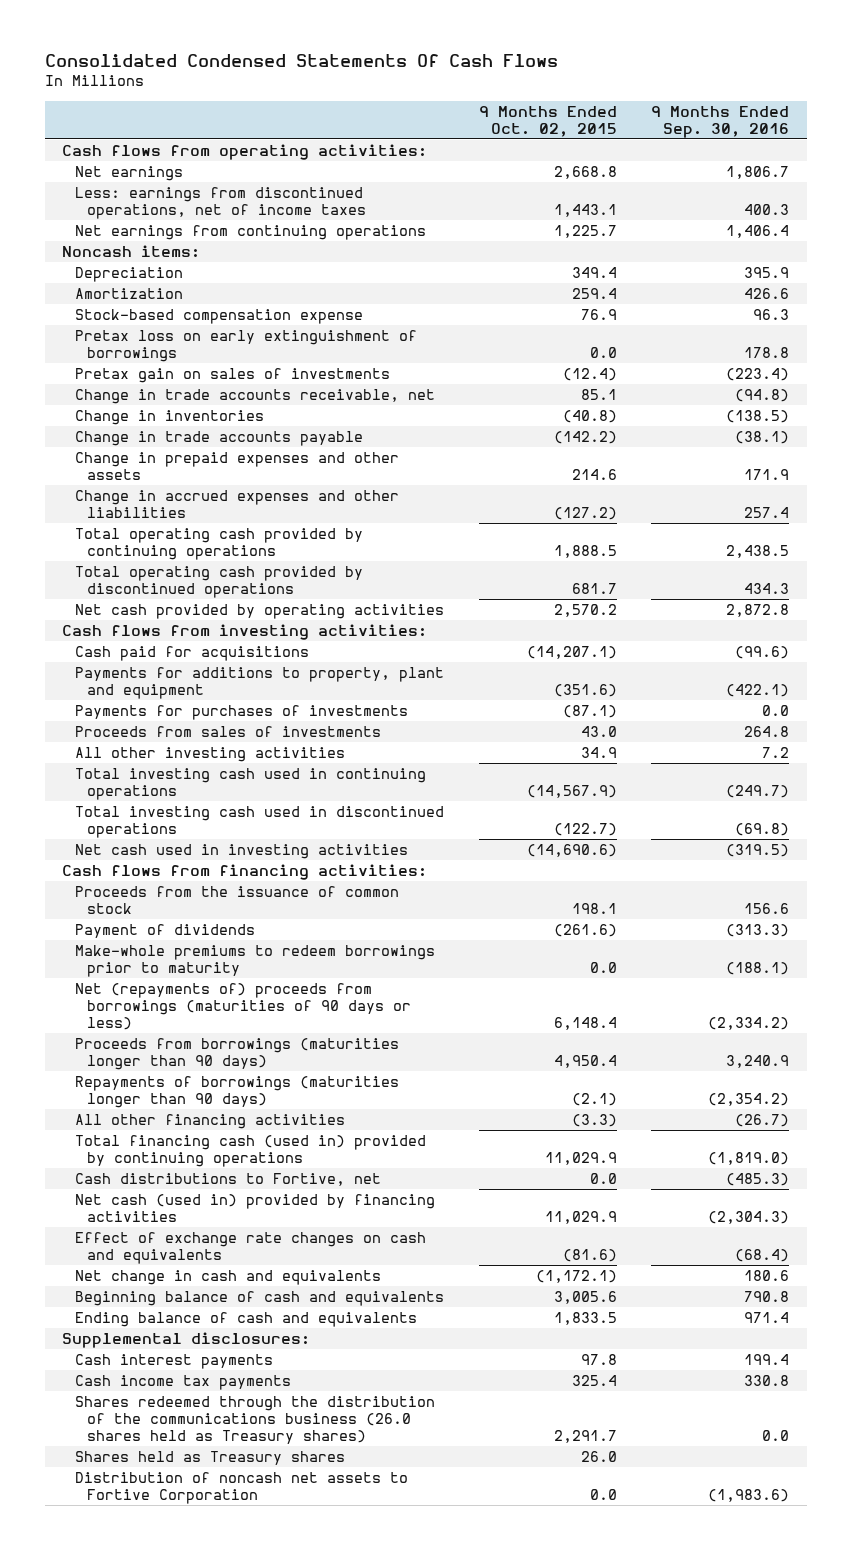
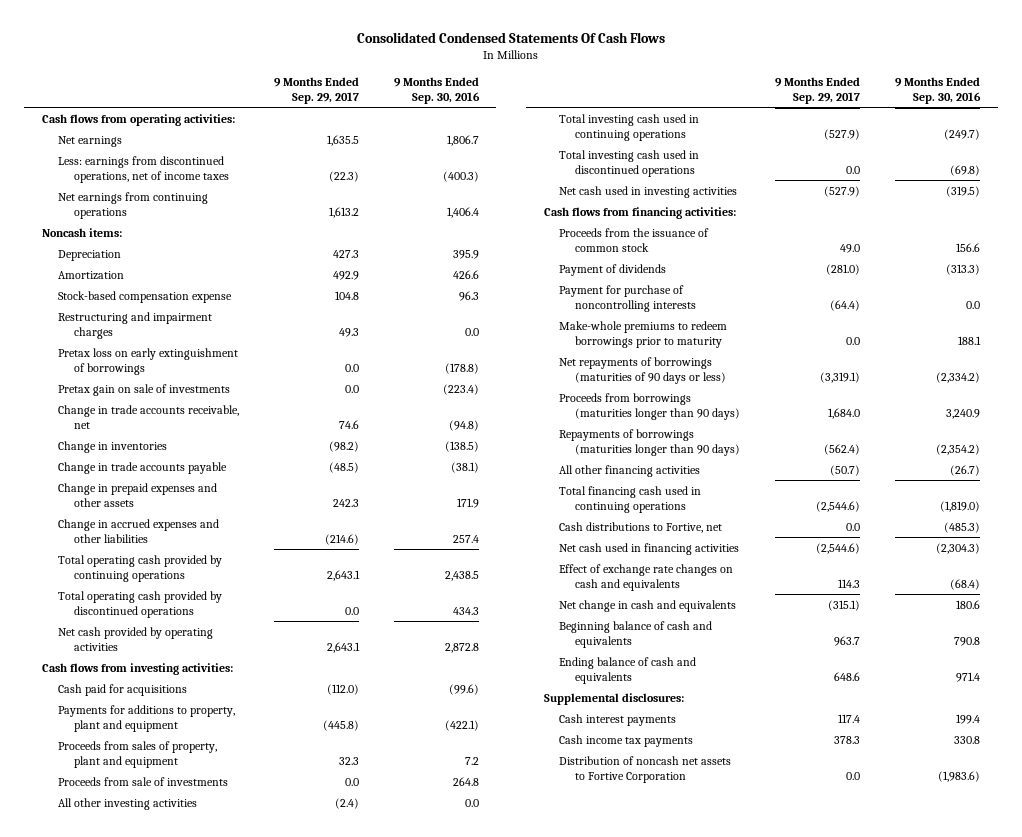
- | 9 Months Ended Oct. 02, 2015 | 9 Months Ended Sep. 30, 2016
+ | 9 Months Ended Sep. 29, 2017 | 9 Months Ended Sep. 30, 2016
- Less: earnings from discontinued operations, net of income taxes | 1,443.1 | 400.3
+ Less: earnings from discontinued operations, net of income taxes | (22.3) | (400.3)
- Pretax loss on early extinguishment of borrowings | 0.0 | 178.8
- Pretax gain on sales of investments | (12.4) | (223.4)
+ Restructuring and impairment charges | 49.3 | 0.0
+ Pretax loss on early extinguishment of borrowings | 0.0 | (178.8)
+ Pretax gain on sale of investments | 0.0 | (223.4)
- Payments for purchases of investments | (87.1) | 0.0
- Proceeds from sales of investments | 43.0 | 264.8
- All other investing activities | 34.9 | 7.2
+ Proceeds from sales of property, plant and equipment | 32.3 | 7.2
+ Proceeds from sale of investments | 0.0 | 264.8
+ All other investing activities | (2.4) | 0.0
- Make-whole premiums to redeem borrowings prior to maturity | 0.0 | (188.1)
- Net (repayments of) proceeds from borrowings (maturities of 90 days or less) | 6,148.4 | (2,334.2)
+ Payment for purchase of noncontrolling interests | (64.4) | 0.0
+ Make-whole premiums to redeem borrowings prior to maturity | 0.0 | 188.1
+ Net repayments of borrowings (maturities of 90 days or less) | (3,319.1) | (2,334.2)
- Total financing cash (used in) provided by continuing operations | 11,029.9 | (1,819.0)
+ Total financing cash used in continuing operations | (2,544.6) | (1,819.0)
- Net cash (used in) provided by financing activities | 11,029.9 | (2,304.3)
+ Net cash used in financing activities | (2,544.6) | (2,304.3)
- Shares redeemed through the distribution of the communications business (26.0 shares held as Treasury shares) | 2,291.7 | 0.0
- Shares held as Treasury shares | 26.0 |

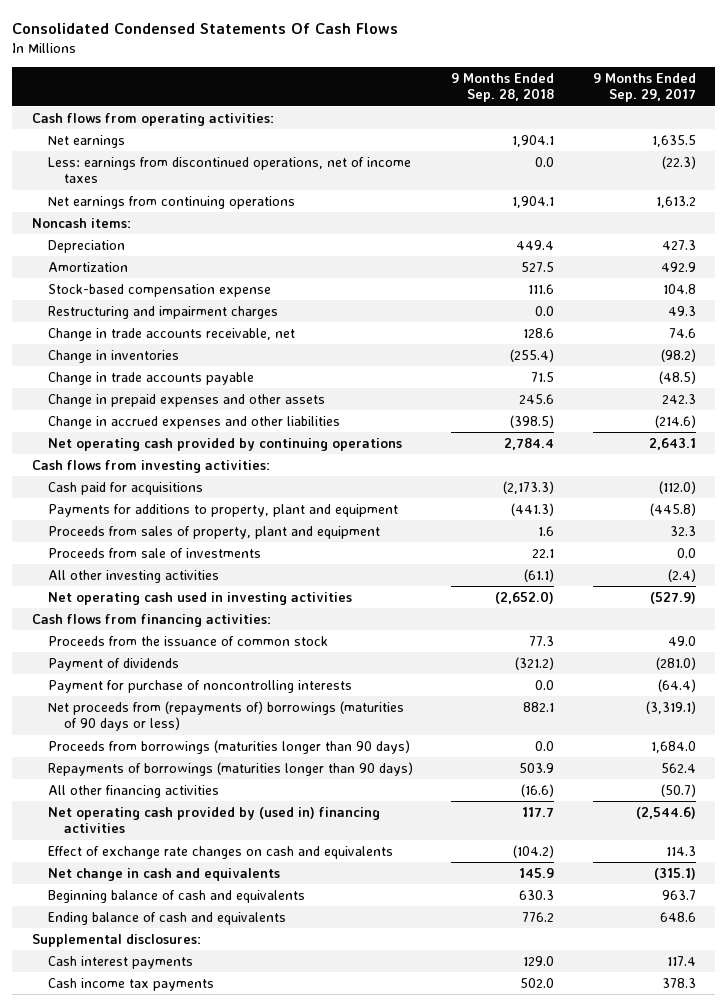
- | 9 Months Ended Sep. 29, 2017 | 9 Months Ended Sep. 30, 2016
+ | 9 Months Ended Sep. 28, 2018 | 9 Months Ended Sep. 29, 2017
- Pretax loss on early extinguishment of borrowings | 0.0 | (178.8)
- Pretax gain on sale of investments | 0.0 | (223.4)
- Total operating cash provided by continuing operations | 2,643.1 | 2,438.5
- Total operating cash provided by discontinued operations | 0.0 | 434.3
- Net cash provided by operating activities | 2,643.1 | 2,872.8
+ Net operating cash provided by continuing operations | 2,784.4 | 2,643.1
- Total investing cash used in continuing operations | (527.9) | (249.7)
- Total investing cash used in discontinued operations | 0.0 | (69.8)
- Net cash used in investing activities | (527.9) | (319.5)
+ Net operating cash used in investing activities | (2,652.0) | (527.9)
- Make-whole premiums to redeem borrowings prior to maturity | 0.0 | 188.1
- Net repayments of borrowings (maturities of 90 days or less) | (3,319.1) | (2,334.2)
+ Net proceeds from (repayments of) borrowings (maturities of 90 days or less) | 882.1 | (3,319.1)
- Repayments of borrowings (maturities longer than 90 days) | (562.4) | (2,354.2)
+ Repayments of borrowings (maturities longer than 90 days) | 503.9 | 562.4
- Total financing cash used in continuing operations | (2,544.6) | (1,819.0)
- Cash distributions to Fortive, net | 0.0 | (485.3)
- Net cash used in financing activities | (2,544.6) | (2,304.3)
+ Net operating cash provided by (used in) financing activities | 117.7 | (2,544.6)
- Distribution of noncash net assets to Fortive Corporation | 0.0 | (1,983.6)

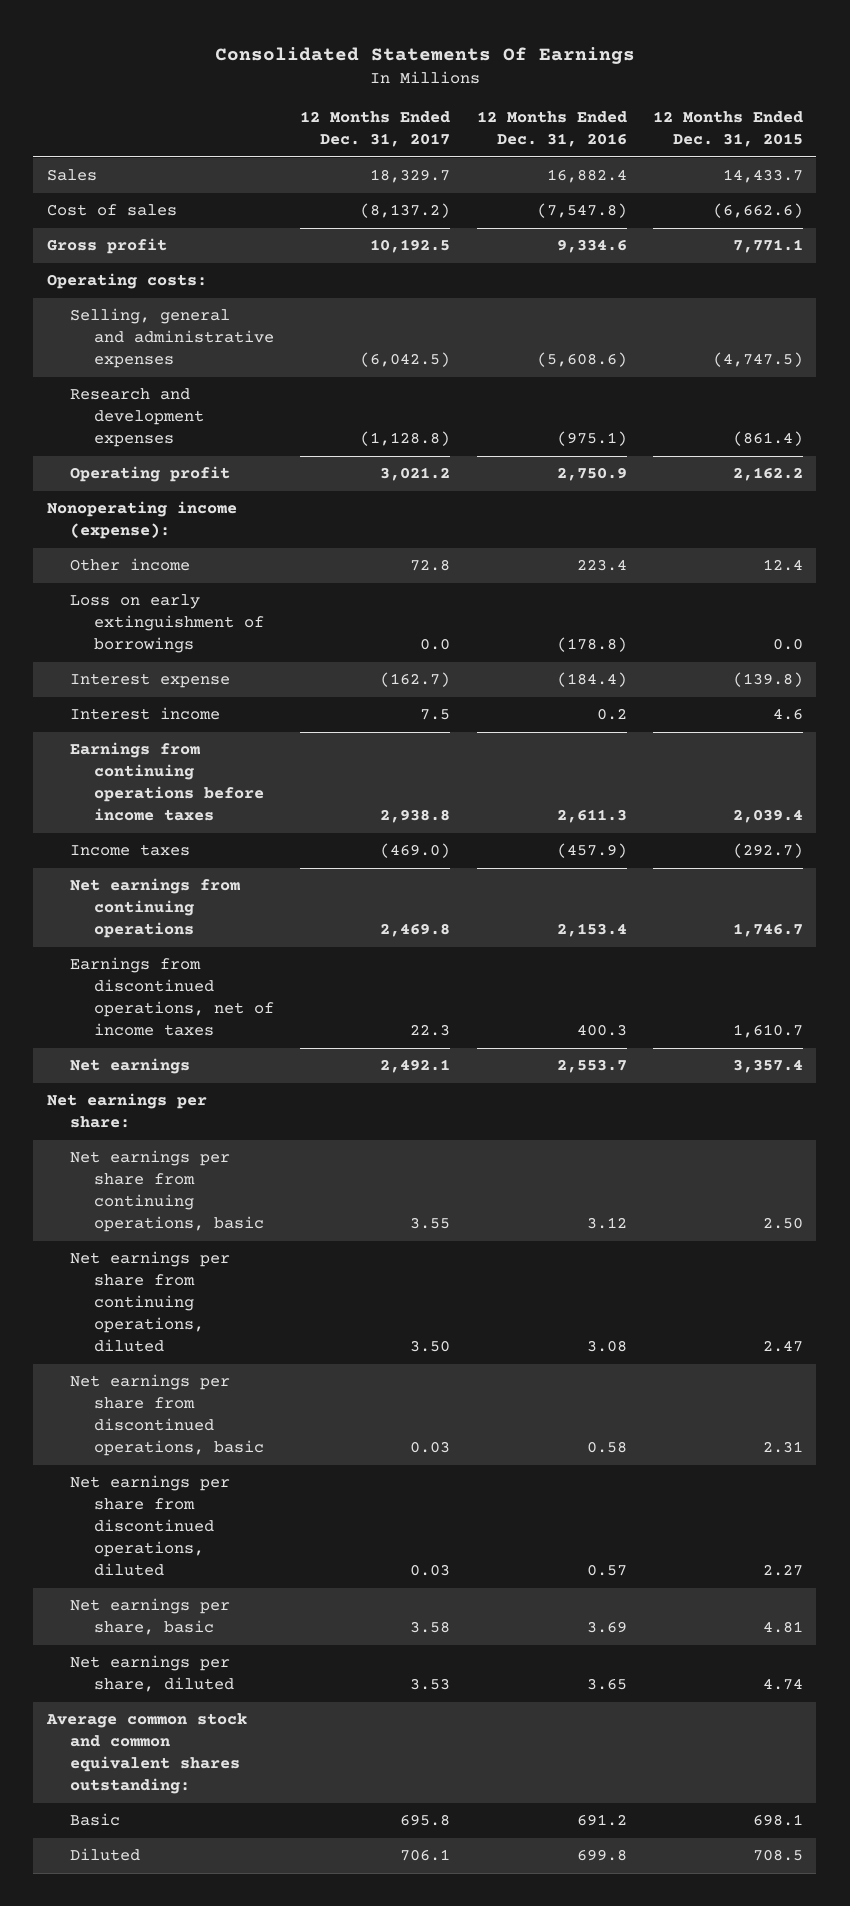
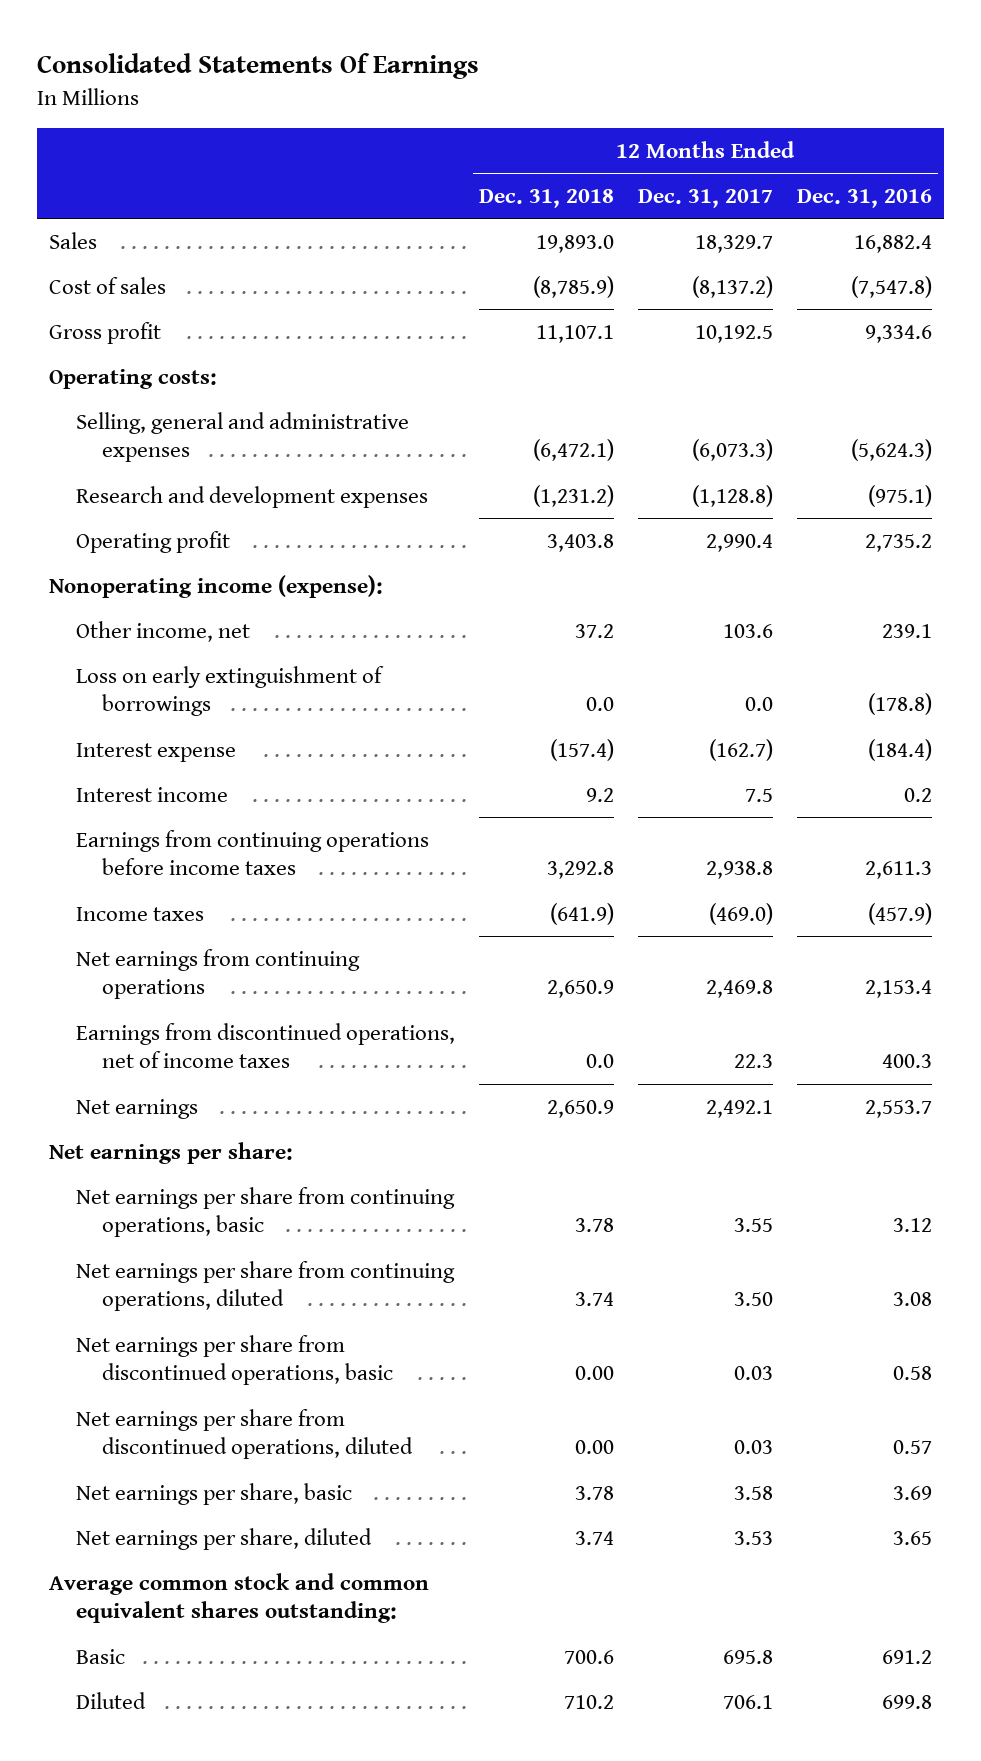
- | 12 Months Ended Dec. 31, 2017 | 12 Months Ended Dec. 31, 2016 | 12 Months Ended Dec. 31, 2015
+ | 12 Months Ended Dec. 31, 2018 | 12 Months Ended Dec. 31, 2017 | 12 Months Ended Dec. 31, 2016
- Selling, general and administrative expenses | (6,042.5) | (5,608.6) | (4,747.5)
+ Selling, general and administrative expenses | (6,472.1) | (6,073.3) | (5,624.3)
- Operating profit | 3,021.2 | 2,750.9 | 2,162.2
+ Operating profit | 3,403.8 | 2,990.4 | 2,735.2
- Other income | 72.8 | 223.4 | 12.4
+ Other income, net | 37.2 | 103.6 | 239.1

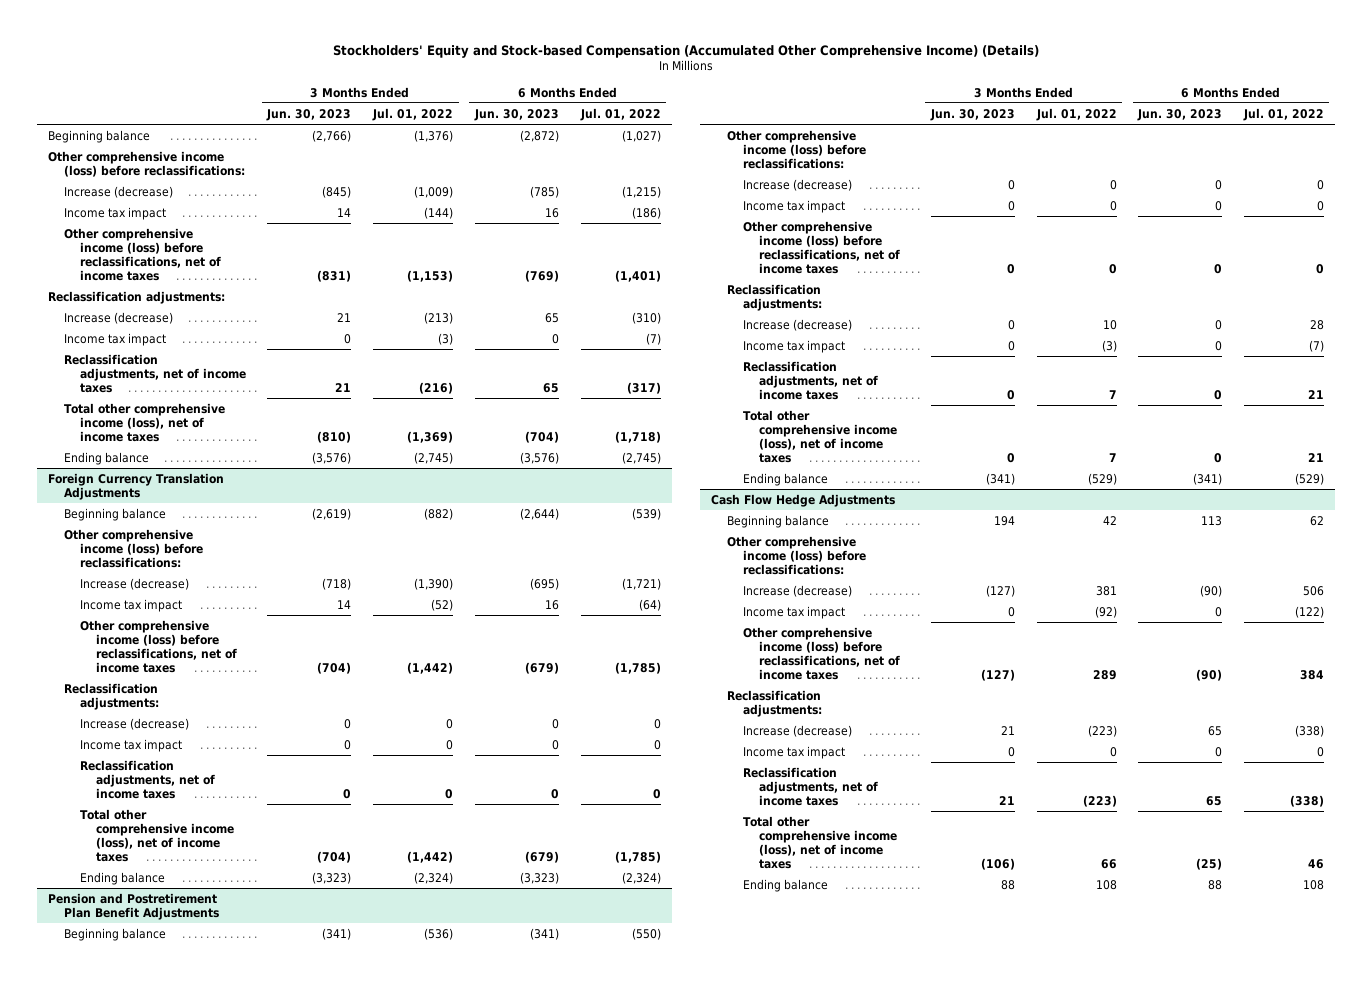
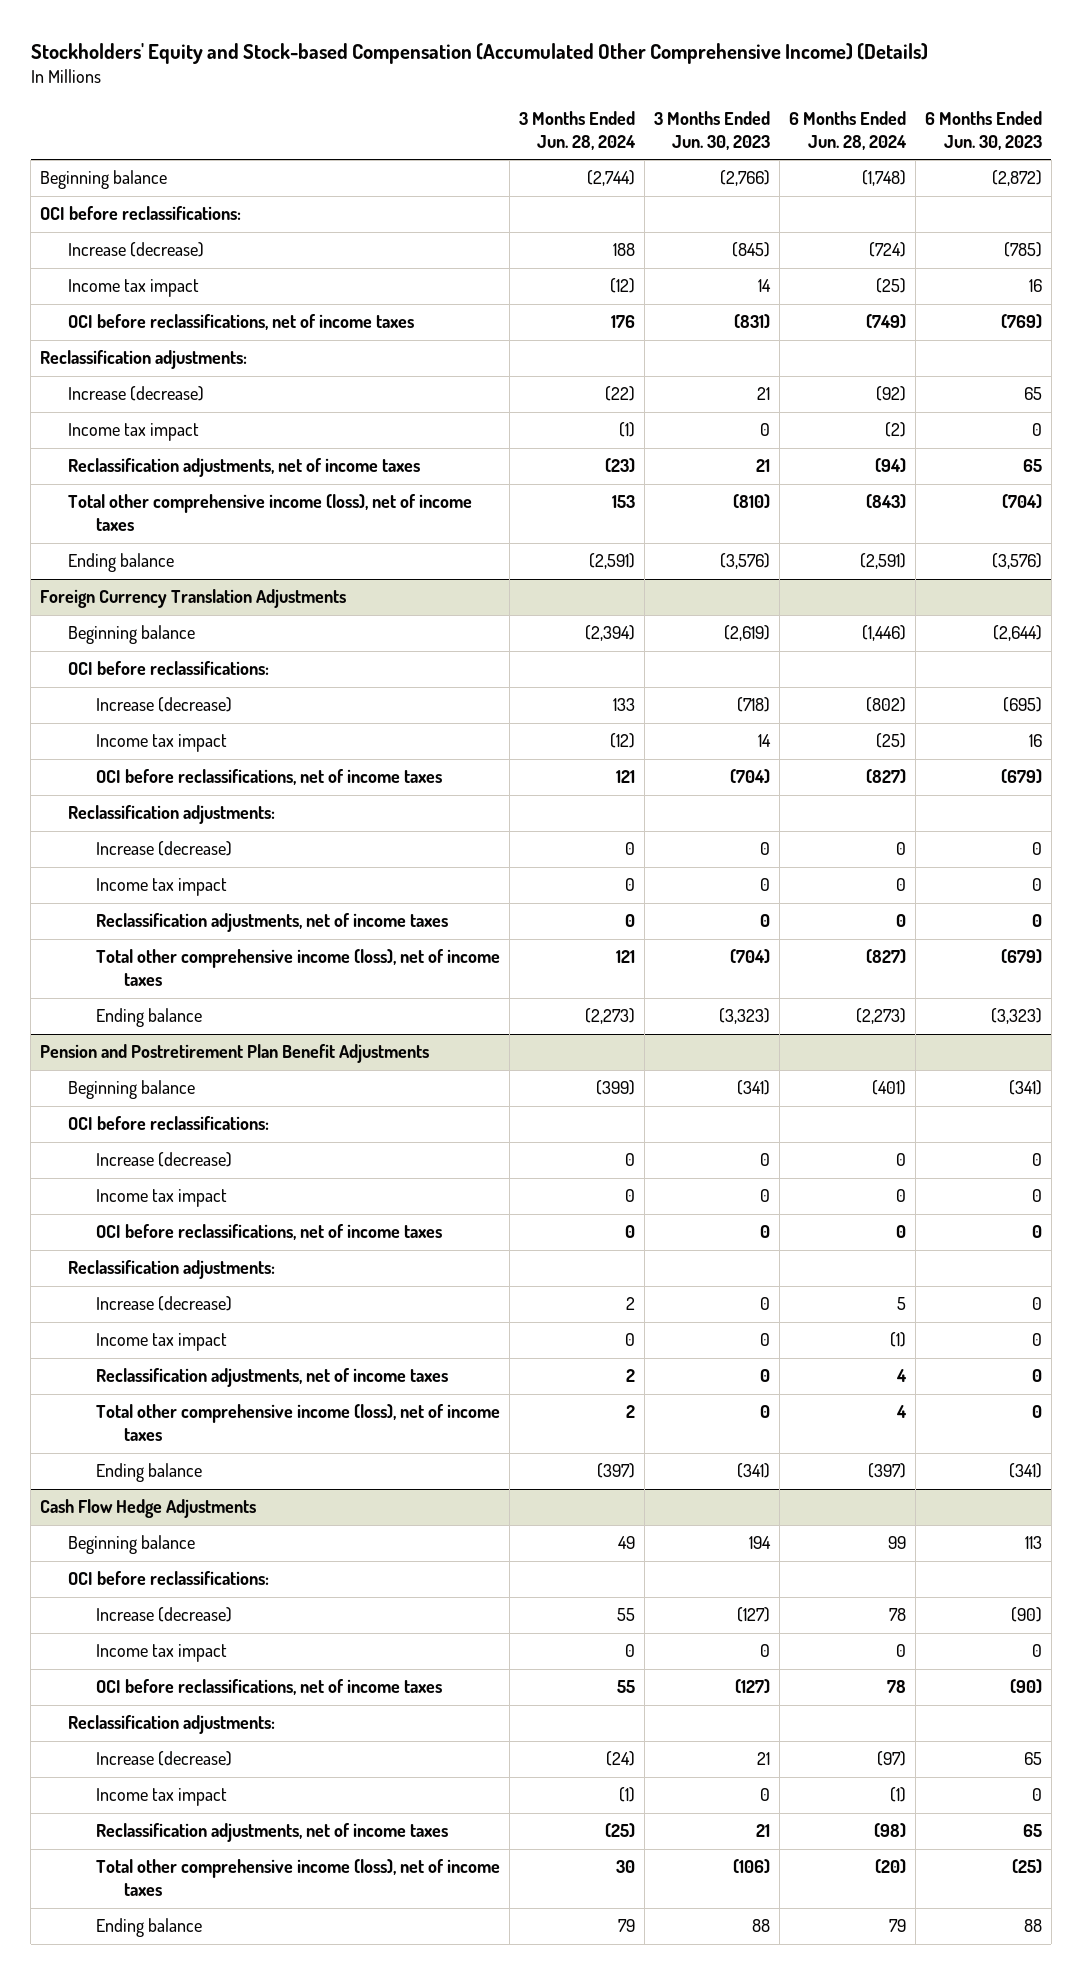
- | 3 Months Ended Jun. 30, 2023 | 3 Months Ended Jul. 01, 2022 | 6 Months Ended Jun. 30, 2023 | 6 Months Ended Jul. 01, 2022
+ | 3 Months Ended Jun. 28, 2024 | 3 Months Ended Jun. 30, 2023 | 6 Months Ended Jun. 28, 2024 | 6 Months Ended Jun. 30, 2023
- Other comprehensive income (loss) before reclassifications:
+ OCI before reclassifications:
- Other comprehensive income (loss) before reclassifications, net of income taxes | (831) | (1,153) | (769) | (1,401)
+ OCI before reclassifications, net of income taxes | 176 | (831) | (749) | (769)
@ Foreign Currency Translation Adjustments
- Other comprehensive income (loss) before reclassifications:
+ OCI before reclassifications:
- Other comprehensive income (loss) before reclassifications, net of income taxes | (704) | (1,442) | (679) | (1,785)
+ OCI before reclassifications, net of income taxes | 121 | (704) | (827) | (679)
@ Pension and Postretirement Plan Benefit Adjustments
- Other comprehensive income (loss) before reclassifications:
+ OCI before reclassifications:
- Other comprehensive income (loss) before reclassifications, net of income taxes | 0 | 0 | 0 | 0
+ OCI before reclassifications, net of income taxes | 0 | 0 | 0 | 0
@ Cash Flow Hedge Adjustments
- Other comprehensive income (loss) before reclassifications:
+ OCI before reclassifications:
- Other comprehensive income (loss) before reclassifications, net of income taxes | (127) | 289 | (90) | 384
+ OCI before reclassifications, net of income taxes | 55 | (127) | 78 | (90)

